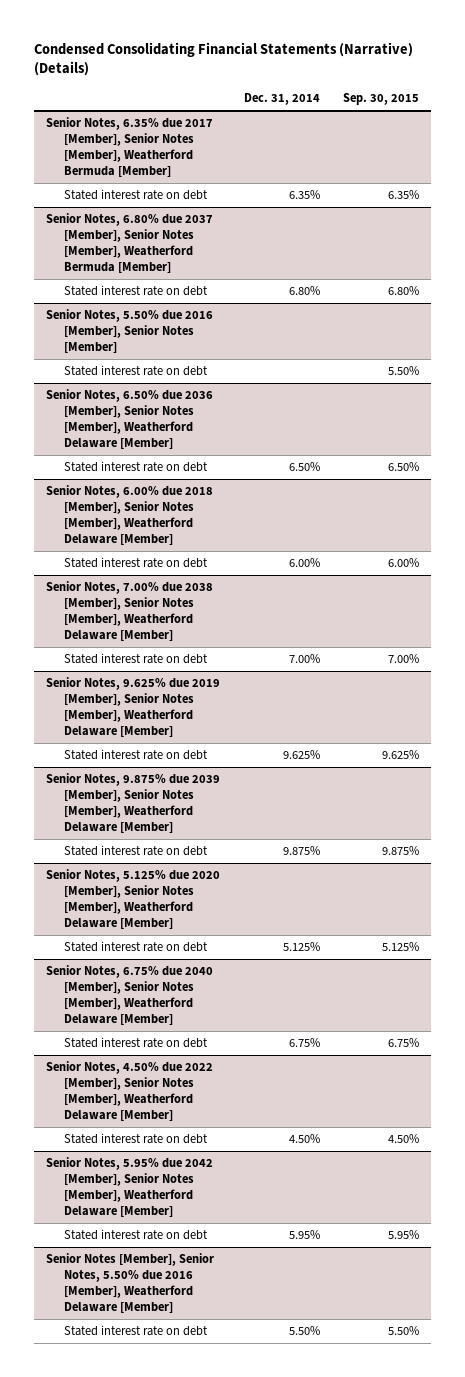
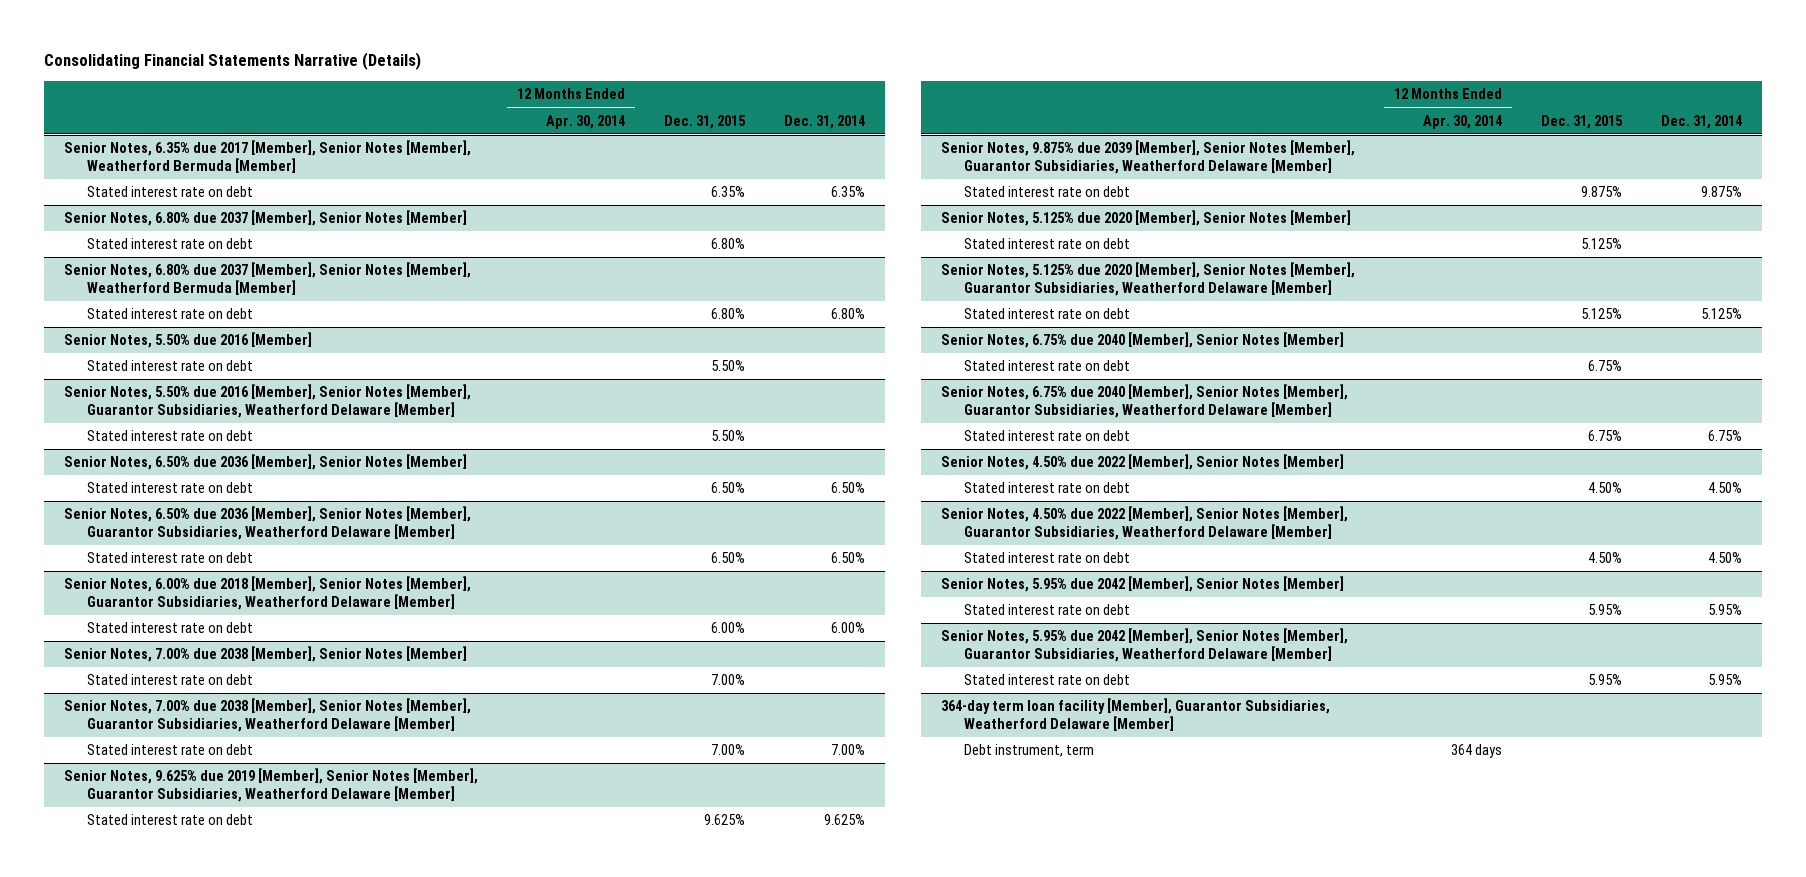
- Condensed Consolidating Financial Statements (Narrative) (Details)
+ Consolidating Financial Statements Narrative (Details)
- | Dec. 31, 2014 | Sep. 30, 2015
+ | 12 Months Ended Apr. 30, 2014 | Dec. 31, 2015 | Dec. 31, 2014
+ Senior Notes, 6.80% due 2037 [Member], Senior Notes [Member]
+ Stated interest rate on debt | | 6.80% |
- Senior Notes, 5.50% due 2016 [Member], Senior Notes [Member]
+ Senior Notes, 5.50% due 2016 [Member]
- Senior Notes, 6.50% due 2036 [Member], Senior Notes [Member], Weatherford Delaware [Member]
+ Senior Notes, 5.50% due 2016 [Member], Senior Notes [Member], Guarantor Subsidiaries, Weatherford Delaware [Member]
+ Stated interest rate on debt | | 5.50% |
+ Senior Notes, 6.50% due 2036 [Member], Senior Notes [Member]
- Senior Notes, 6.00% due 2018 [Member], Senior Notes [Member], Weatherford Delaware [Member]
+ Senior Notes, 6.50% due 2036 [Member], Senior Notes [Member], Guarantor Subsidiaries, Weatherford Delaware [Member]
+ Stated interest rate on debt | | 6.50% | 6.50%
+ Senior Notes, 6.00% due 2018 [Member], Senior Notes [Member], Guarantor Subsidiaries, Weatherford Delaware [Member]
- Senior Notes, 7.00% due 2038 [Member], Senior Notes [Member], Weatherford Delaware [Member]
+ Senior Notes, 7.00% due 2038 [Member], Senior Notes [Member]
+ Stated interest rate on debt | | 7.00% |
+ Senior Notes, 7.00% due 2038 [Member], Senior Notes [Member], Guarantor Subsidiaries, Weatherford Delaware [Member]
- Senior Notes, 9.625% due 2019 [Member], Senior Notes [Member], Weatherford Delaware [Member]
+ Senior Notes, 9.625% due 2019 [Member], Senior Notes [Member], Guarantor Subsidiaries, Weatherford Delaware [Member]
- Senior Notes, 9.875% due 2039 [Member], Senior Notes [Member], Weatherford Delaware [Member]
+ Senior Notes, 9.875% due 2039 [Member], Senior Notes [Member], Guarantor Subsidiaries, Weatherford Delaware [Member]
- Senior Notes, 5.125% due 2020 [Member], Senior Notes [Member], Weatherford Delaware [Member]
+ Senior Notes, 5.125% due 2020 [Member], Senior Notes [Member]
+ Stated interest rate on debt | | 5.125% |
+ Senior Notes, 5.125% due 2020 [Member], Senior Notes [Member], Guarantor Subsidiaries, Weatherford Delaware [Member]
- Senior Notes, 6.75% due 2040 [Member], Senior Notes [Member], Weatherford Delaware [Member]
+ Senior Notes, 6.75% due 2040 [Member], Senior Notes [Member]
+ Stated interest rate on debt | | 6.75% |
+ Senior Notes, 6.75% due 2040 [Member], Senior Notes [Member], Guarantor Subsidiaries, Weatherford Delaware [Member]
- Senior Notes, 4.50% due 2022 [Member], Senior Notes [Member], Weatherford Delaware [Member]
+ Senior Notes, 4.50% due 2022 [Member], Senior Notes [Member]
- Senior Notes, 5.95% due 2042 [Member], Senior Notes [Member], Weatherford Delaware [Member]
+ Senior Notes, 4.50% due 2022 [Member], Senior Notes [Member], Guarantor Subsidiaries, Weatherford Delaware [Member]
+ Stated interest rate on debt | | 4.50% | 4.50%
+ Senior Notes, 5.95% due 2042 [Member], Senior Notes [Member]
- Senior Notes [Member], Senior Notes, 5.50% due 2016 [Member], Weatherford Delaware [Member]
- Stated interest rate on debt | 5.50% | 5.50%
+ Senior Notes, 5.95% due 2042 [Member], Senior Notes [Member], Guarantor Subsidiaries, Weatherford Delaware [Member]
+ Stated interest rate on debt | | 5.95% | 5.95%
+ 364-day term loan facility [Member], Guarantor Subsidiaries, Weatherford Delaware [Member]
+ Debt instrument, term | 364 days | |

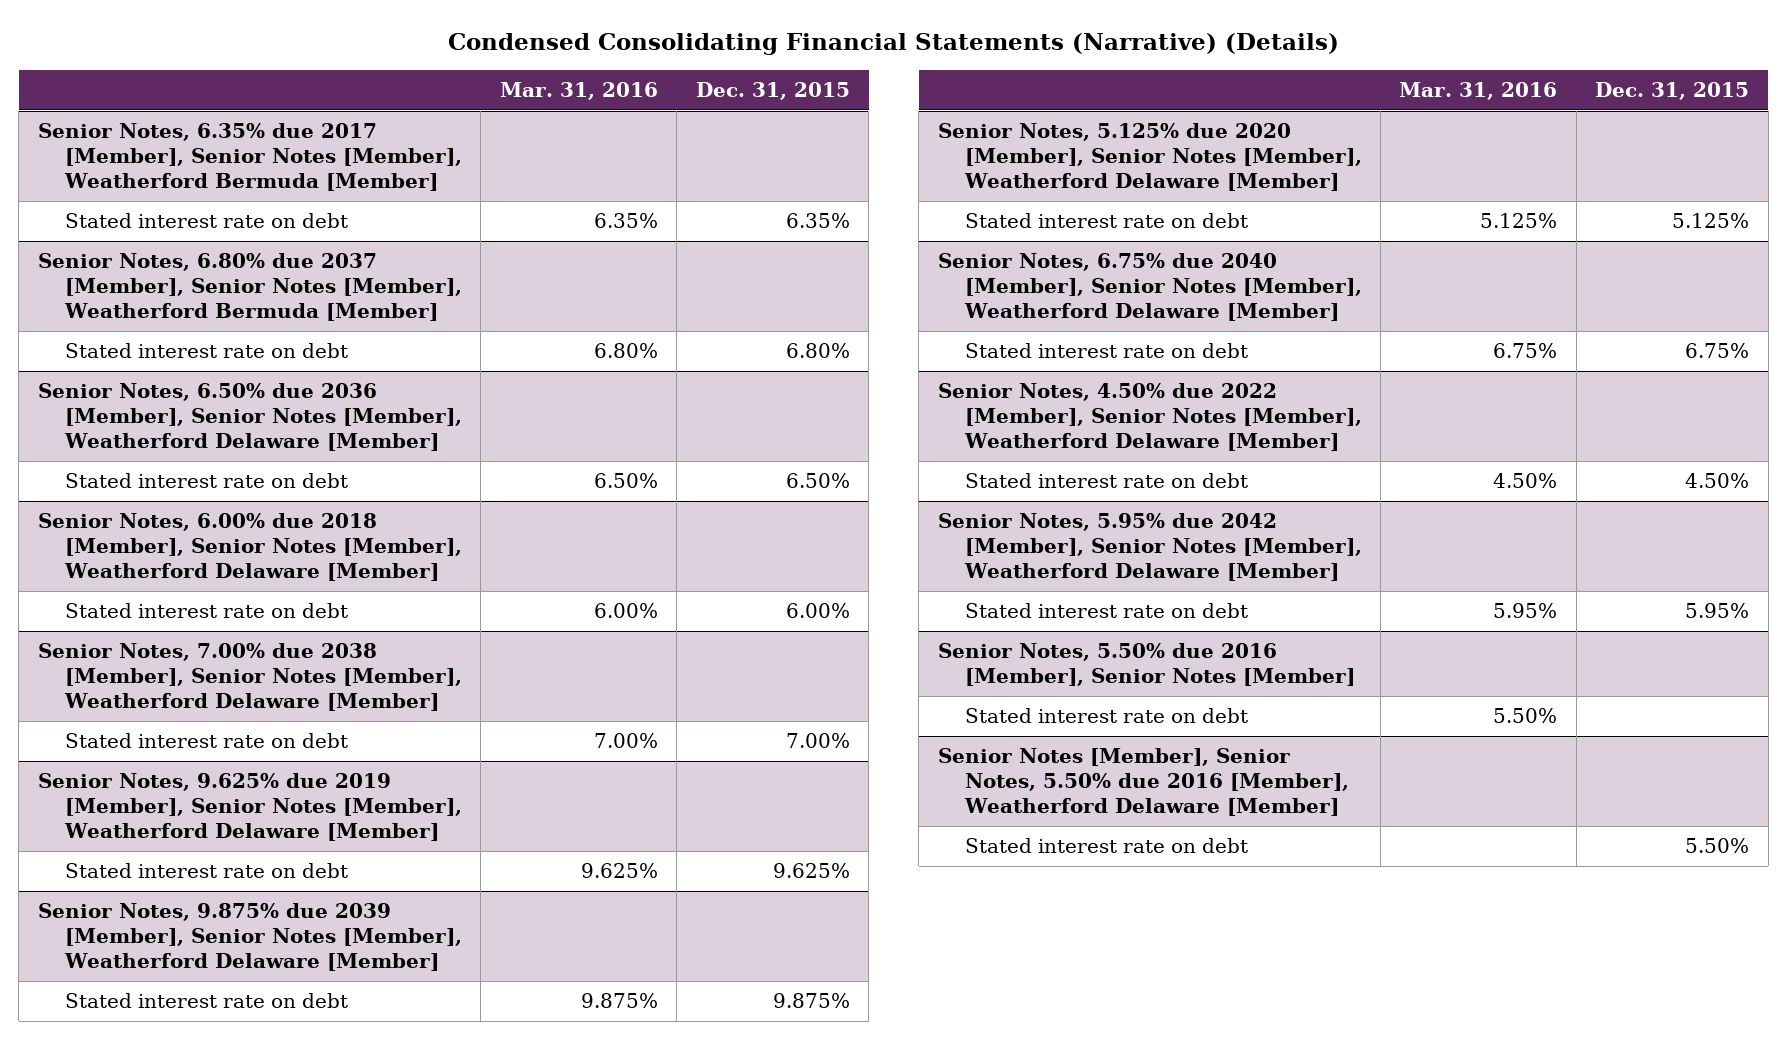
- Consolidating Financial Statements Narrative (Details)
+ Condensed Consolidating Financial Statements (Narrative) (Details)
- | 12 Months Ended Apr. 30, 2014 | Dec. 31, 2015 | Dec. 31, 2014
+ | Mar. 31, 2016 | Dec. 31, 2015
- Senior Notes, 6.80% due 2037 [Member], Senior Notes [Member]
- Stated interest rate on debt | | 6.80% |
- Senior Notes, 5.50% due 2016 [Member]
- Stated interest rate on debt | | 5.50% |
- Senior Notes, 5.50% due 2016 [Member], Senior Notes [Member], Guarantor Subsidiaries, Weatherford Delaware [Member]
- Stated interest rate on debt | | 5.50% |
- Senior Notes, 6.50% due 2036 [Member], Senior Notes [Member]
- Stated interest rate on debt | | 6.50% | 6.50%
- Senior Notes, 6.50% due 2036 [Member], Senior Notes [Member], Guarantor Subsidiaries, Weatherford Delaware [Member]
+ Senior Notes, 6.50% due 2036 [Member], Senior Notes [Member], Weatherford Delaware [Member]
- Senior Notes, 6.00% due 2018 [Member], Senior Notes [Member], Guarantor Subsidiaries, Weatherford Delaware [Member]
+ Senior Notes, 6.00% due 2018 [Member], Senior Notes [Member], Weatherford Delaware [Member]
- Senior Notes, 7.00% due 2038 [Member], Senior Notes [Member]
- Stated interest rate on debt | | 7.00% |
- Senior Notes, 7.00% due 2038 [Member], Senior Notes [Member], Guarantor Subsidiaries, Weatherford Delaware [Member]
+ Senior Notes, 7.00% due 2038 [Member], Senior Notes [Member], Weatherford Delaware [Member]
- Senior Notes, 9.625% due 2019 [Member], Senior Notes [Member], Guarantor Subsidiaries, Weatherford Delaware [Member]
+ Senior Notes, 9.625% due 2019 [Member], Senior Notes [Member], Weatherford Delaware [Member]
- Senior Notes, 9.875% due 2039 [Member], Senior Notes [Member], Guarantor Subsidiaries, Weatherford Delaware [Member]
+ Senior Notes, 9.875% due 2039 [Member], Senior Notes [Member], Weatherford Delaware [Member]
- Senior Notes, 5.125% due 2020 [Member], Senior Notes [Member]
- Stated interest rate on debt | | 5.125% |
- Senior Notes, 5.125% due 2020 [Member], Senior Notes [Member], Guarantor Subsidiaries, Weatherford Delaware [Member]
+ Senior Notes, 5.125% due 2020 [Member], Senior Notes [Member], Weatherford Delaware [Member]
- Senior Notes, 6.75% due 2040 [Member], Senior Notes [Member]
- Stated interest rate on debt | | 6.75% |
- Senior Notes, 6.75% due 2040 [Member], Senior Notes [Member], Guarantor Subsidiaries, Weatherford Delaware [Member]
+ Senior Notes, 6.75% due 2040 [Member], Senior Notes [Member], Weatherford Delaware [Member]
- Senior Notes, 4.50% due 2022 [Member], Senior Notes [Member]
- Stated interest rate on debt | | 4.50% | 4.50%
- Senior Notes, 4.50% due 2022 [Member], Senior Notes [Member], Guarantor Subsidiaries, Weatherford Delaware [Member]
+ Senior Notes, 4.50% due 2022 [Member], Senior Notes [Member], Weatherford Delaware [Member]
- Senior Notes, 5.95% due 2042 [Member], Senior Notes [Member]
- Stated interest rate on debt | | 5.95% | 5.95%
- Senior Notes, 5.95% due 2042 [Member], Senior Notes [Member], Guarantor Subsidiaries, Weatherford Delaware [Member]
+ Senior Notes, 5.95% due 2042 [Member], Senior Notes [Member], Weatherford Delaware [Member]
- 364-day term loan facility [Member], Guarantor Subsidiaries, Weatherford Delaware [Member]
- Debt instrument, term | 364 days | |
+ Senior Notes, 5.50% due 2016 [Member], Senior Notes [Member]
+ Stated interest rate on debt | 5.50% |
+ Senior Notes [Member], Senior Notes, 5.50% due 2016 [Member], Weatherford Delaware [Member]
+ Stated interest rate on debt | | 5.50%

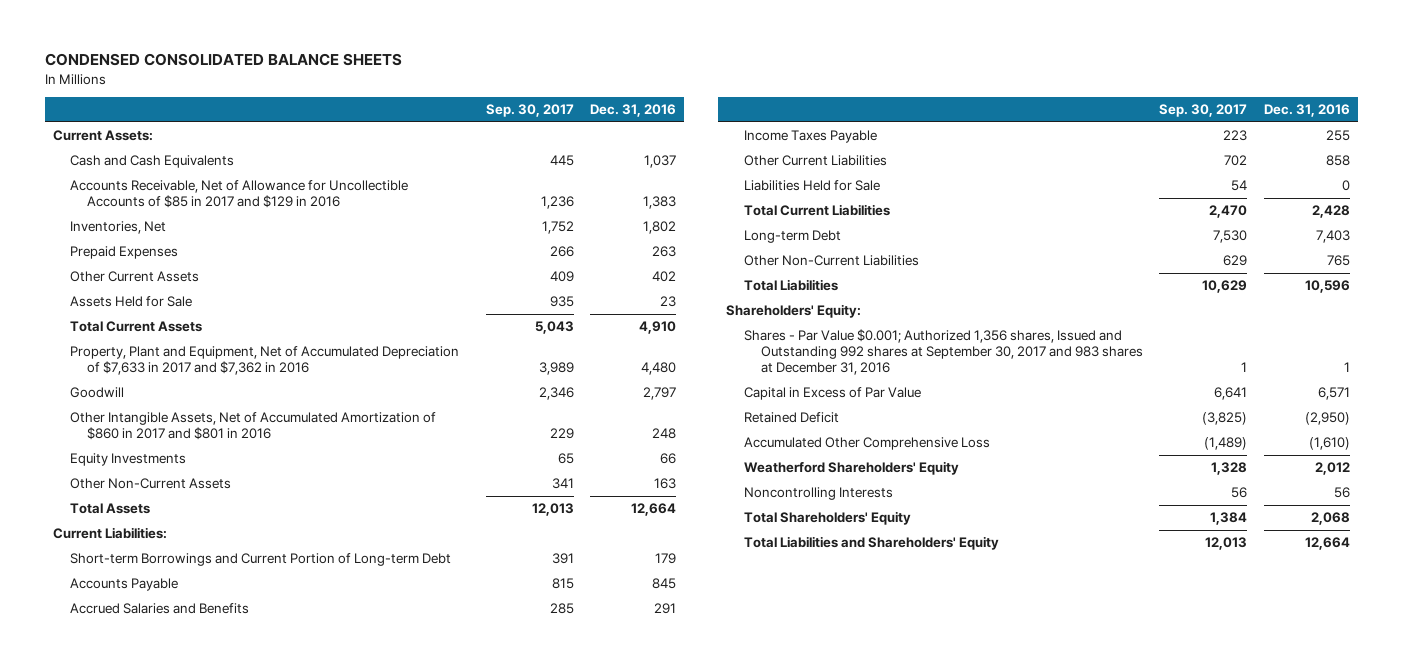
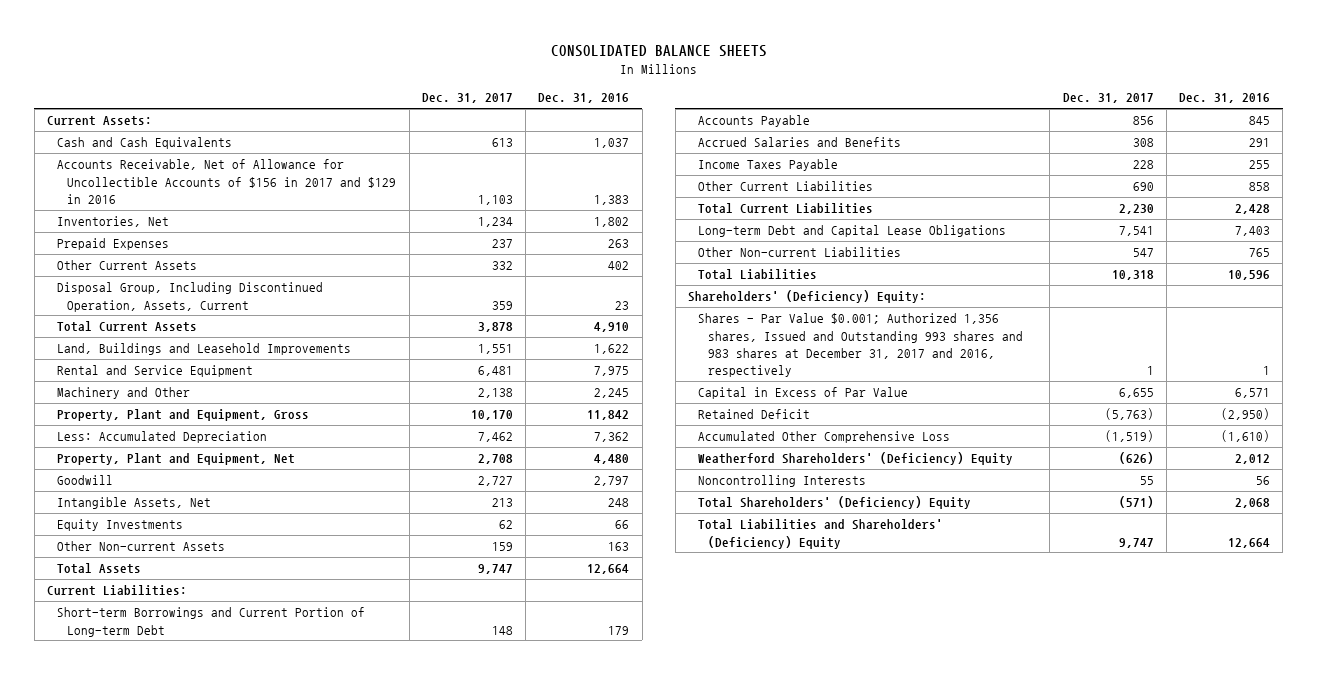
- CONDENSED CONSOLIDATED BALANCE SHEETS
+ CONSOLIDATED BALANCE SHEETS
- | Sep. 30, 2017 | Dec. 31, 2016
+ | Dec. 31, 2017 | Dec. 31, 2016
- Accounts Receivable, Net of Allowance for Uncollectible Accounts of $85 in 2017 and $129 in 2016 | 1,236 | 1,383
+ Accounts Receivable, Net of Allowance for Uncollectible Accounts of $156 in 2017 and $129 in 2016 | 1,103 | 1,383
- Assets Held for Sale | 935 | 23
+ Disposal Group, Including Discontinued Operation, Assets, Current | 359 | 23
- Property, Plant and Equipment, Net of Accumulated Depreciation of $7,633 in 2017 and $7,362 in 2016 | 3,989 | 4,480
+ Land, Buildings and Leasehold Improvements | 1,551 | 1,622
+ Rental and Service Equipment | 6,481 | 7,975
+ Machinery and Other | 2,138 | 2,245
+ Property, Plant and Equipment, Gross | 10,170 | 11,842
+ Less: Accumulated Depreciation | 7,462 | 7,362
+ Property, Plant and Equipment, Net | 2,708 | 4,480
- Other Intangible Assets, Net of Accumulated Amortization of $860 in 2017 and $801 in 2016 | 229 | 248
+ Intangible Assets, Net | 213 | 248
- Other Non-Current Assets | 341 | 163
+ Other Non-current Assets | 159 | 163
- Liabilities Held for Sale | 54 | 0
- Long-term Debt | 7,530 | 7,403
- Other Non-Current Liabilities | 629 | 765
+ Long-term Debt and Capital Lease Obligations | 7,541 | 7,403
+ Other Non-current Liabilities | 547 | 765
- Shareholders' Equity:
- Shares - Par Value $0.001; Authorized 1,356 shares, Issued and Outstanding 992 shares at September 30, 2017 and 983 shares at December 31, 2016 | 1 | 1
+ Shareholders' (Deficiency) Equity:
+ Shares - Par Value $0.001; Authorized 1,356 shares, Issued and Outstanding 993 shares and 983 shares at December 31, 2017 and 2016, respectively | 1 | 1
- Weatherford Shareholders' Equity | 1,328 | 2,012
+ Weatherford Shareholders' (Deficiency) Equity | (626) | 2,012
- Total Shareholders' Equity | 1,384 | 2,068
- Total Liabilities and Shareholders' Equity | 12,013 | 12,664
+ Total Shareholders' (Deficiency) Equity | (571) | 2,068
+ Total Liabilities and Shareholders' (Deficiency) Equity | 9,747 | 12,664

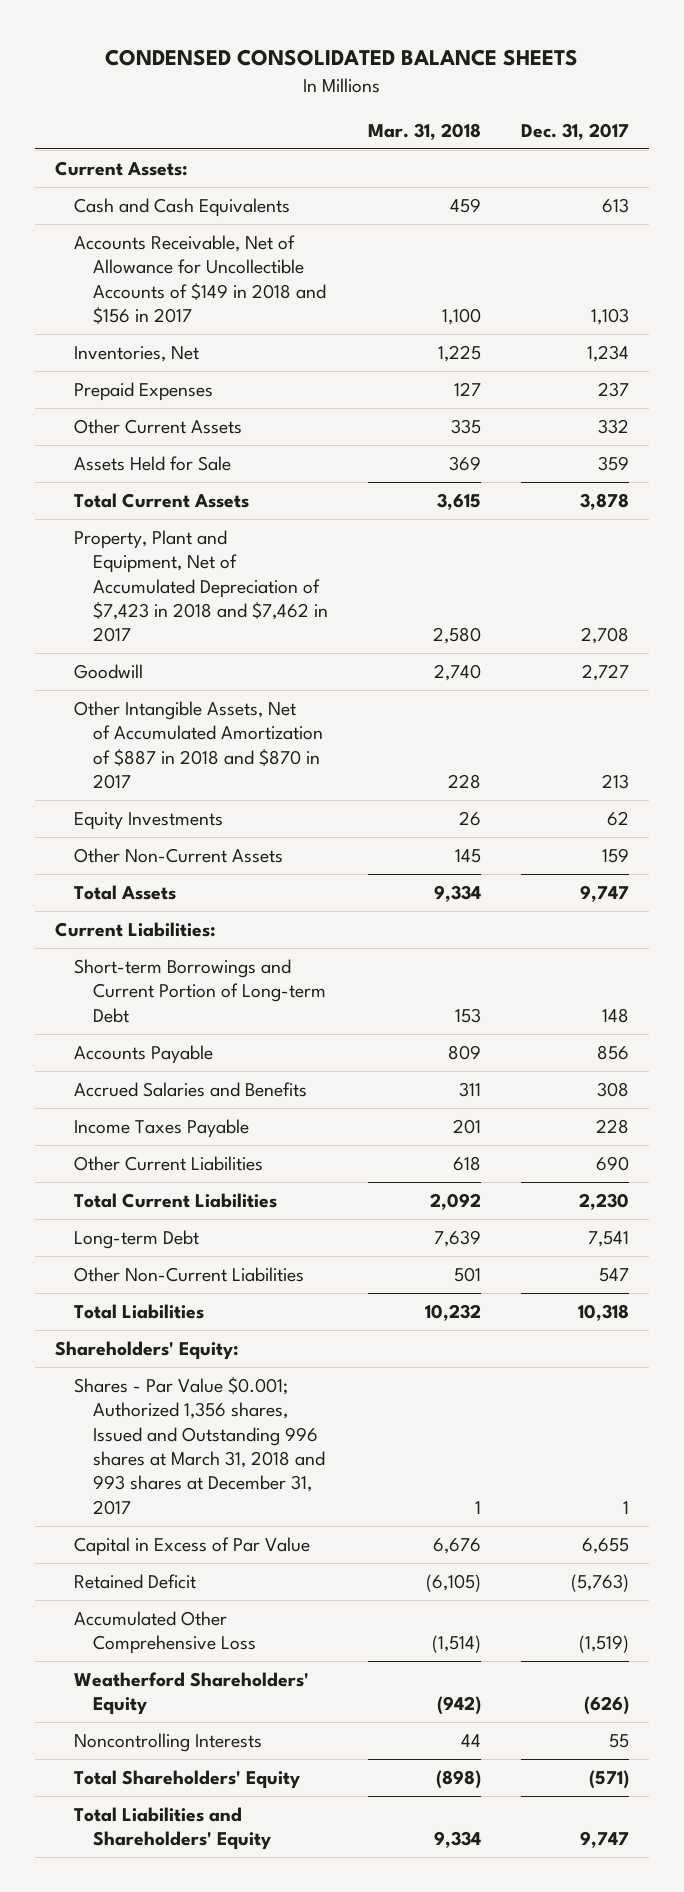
- CONSOLIDATED BALANCE SHEETS
+ CONDENSED CONSOLIDATED BALANCE SHEETS
- | Dec. 31, 2017 | Dec. 31, 2016
+ | Mar. 31, 2018 | Dec. 31, 2017
- Accounts Receivable, Net of Allowance for Uncollectible Accounts of $156 in 2017 and $129 in 2016 | 1,103 | 1,383
+ Accounts Receivable, Net of Allowance for Uncollectible Accounts of $149 in 2018 and $156 in 2017 | 1,100 | 1,103
- Disposal Group, Including Discontinued Operation, Assets, Current | 359 | 23
+ Assets Held for Sale | 369 | 359
- Land, Buildings and Leasehold Improvements | 1,551 | 1,622
- Rental and Service Equipment | 6,481 | 7,975
- Machinery and Other | 2,138 | 2,245
- Property, Plant and Equipment, Gross | 10,170 | 11,842
- Less: Accumulated Depreciation | 7,462 | 7,362
- Property, Plant and Equipment, Net | 2,708 | 4,480
+ Property, Plant and Equipment, Net of Accumulated Depreciation of $7,423 in 2018 and $7,462 in 2017 | 2,580 | 2,708
- Intangible Assets, Net | 213 | 248
+ Other Intangible Assets, Net of Accumulated Amortization of $887 in 2018 and $870 in 2017 | 228 | 213
- Other Non-current Assets | 159 | 163
+ Other Non-Current Assets | 145 | 159
- Long-term Debt and Capital Lease Obligations | 7,541 | 7,403
- Other Non-current Liabilities | 547 | 765
+ Long-term Debt | 7,639 | 7,541
+ Other Non-Current Liabilities | 501 | 547
- Shareholders' (Deficiency) Equity:
- Shares - Par Value $0.001; Authorized 1,356 shares, Issued and Outstanding 993 shares and 983 shares at December 31, 2017 and 2016, respectively | 1 | 1
+ Shareholders' Equity:
+ Shares - Par Value $0.001; Authorized 1,356 shares, Issued and Outstanding 996 shares at March 31, 2018 and 993 shares at December 31, 2017 | 1 | 1
- Weatherford Shareholders' (Deficiency) Equity | (626) | 2,012
+ Weatherford Shareholders' Equity | (942) | (626)
- Total Shareholders' (Deficiency) Equity | (571) | 2,068
- Total Liabilities and Shareholders' (Deficiency) Equity | 9,747 | 12,664
+ Total Shareholders' Equity | (898) | (571)
+ Total Liabilities and Shareholders' Equity | 9,334 | 9,747

